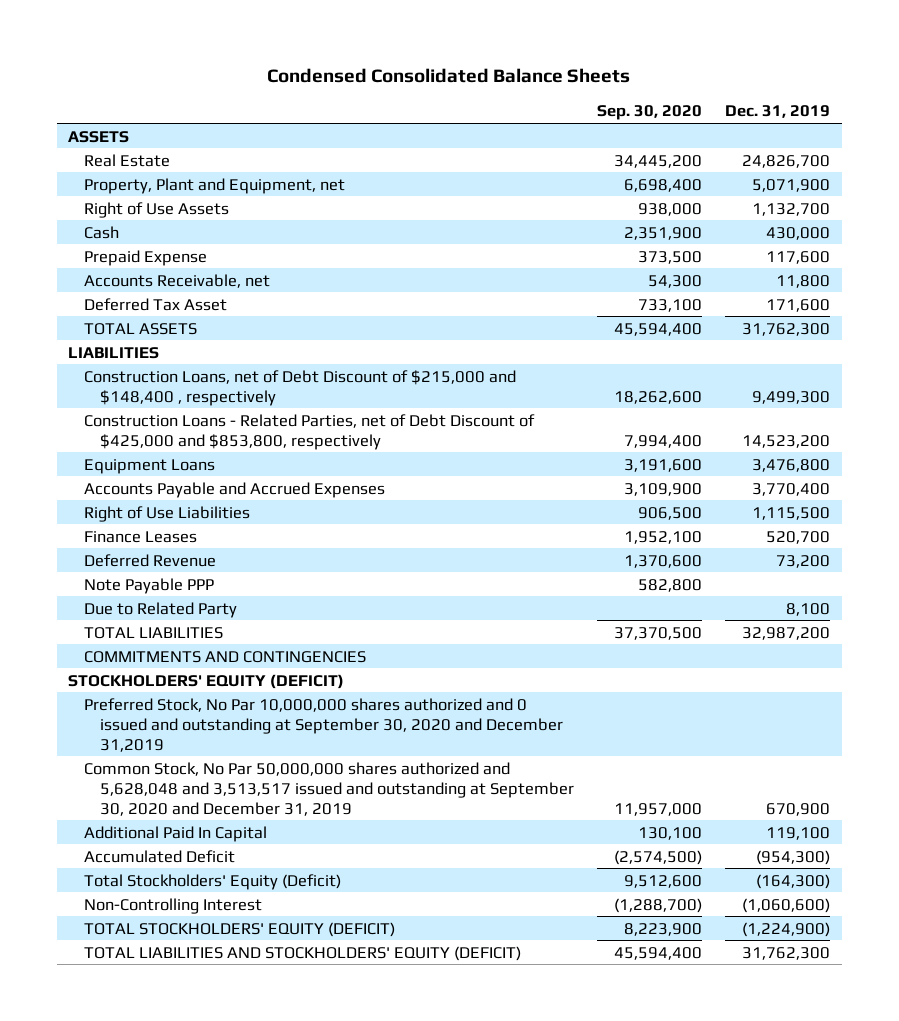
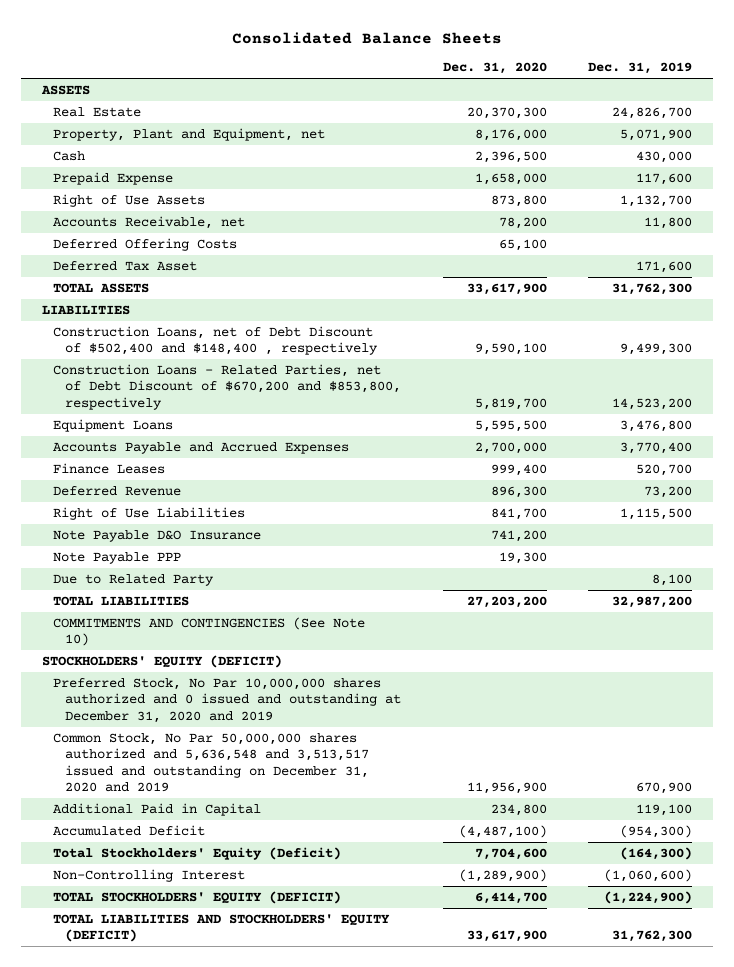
- Condensed Consolidated Balance Sheets
+ Consolidated Balance Sheets
- | Sep. 30, 2020 | Dec. 31, 2019
+ | Dec. 31, 2020 | Dec. 31, 2019
moved down: Right of Use Assets | 873,800 | 1,132,700
+ Deferred Offering Costs | 65,100 |
- Construction Loans, net of Debt Discount of $215,000 and $148,400 , respectively | 18,262,600 | 9,499,300
- Construction Loans - Related Parties, net of Debt Discount of $425,000 and $853,800, respectively | 7,994,400 | 14,523,200
+ Construction Loans, net of Debt Discount of $502,400 and $148,400 , respectively | 9,590,100 | 9,499,300
+ Construction Loans - Related Parties, net of Debt Discount of $670,200 and $853,800, respectively | 5,819,700 | 14,523,200
moved down: Right of Use Liabilities | 841,700 | 1,115,500
+ Note Payable D&O Insurance | 741,200 |
- COMMITMENTS AND CONTINGENCIES
+ COMMITMENTS AND CONTINGENCIES (See Note 10)
- Preferred Stock, No Par 10,000,000 shares authorized and 0 issued and outstanding at September 30, 2020 and December 31,2019
- Common Stock, No Par 50,000,000 shares authorized and 5,628,048 and 3,513,517 issued and outstanding at September 30, 2020 and December 31, 2019 | 11,957,000 | 670,900
- Additional Paid In Capital | 130,100 | 119,100
+ Preferred Stock, No Par 10,000,000 shares authorized and 0 issued and outstanding at December 31, 2020 and 2019
+ Common Stock, No Par 50,000,000 shares authorized and 5,636,548 and 3,513,517 issued and outstanding on December 31, 2020 and 2019 | 11,956,900 | 670,900
+ Additional Paid in Capital | 234,800 | 119,100

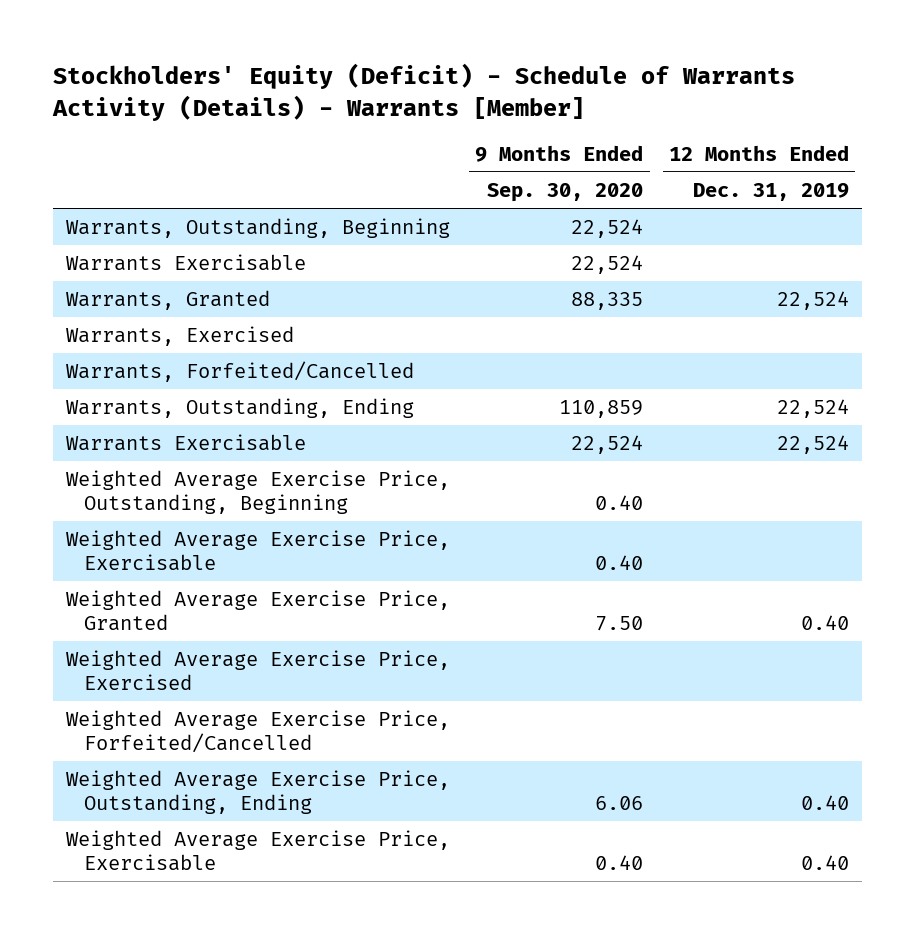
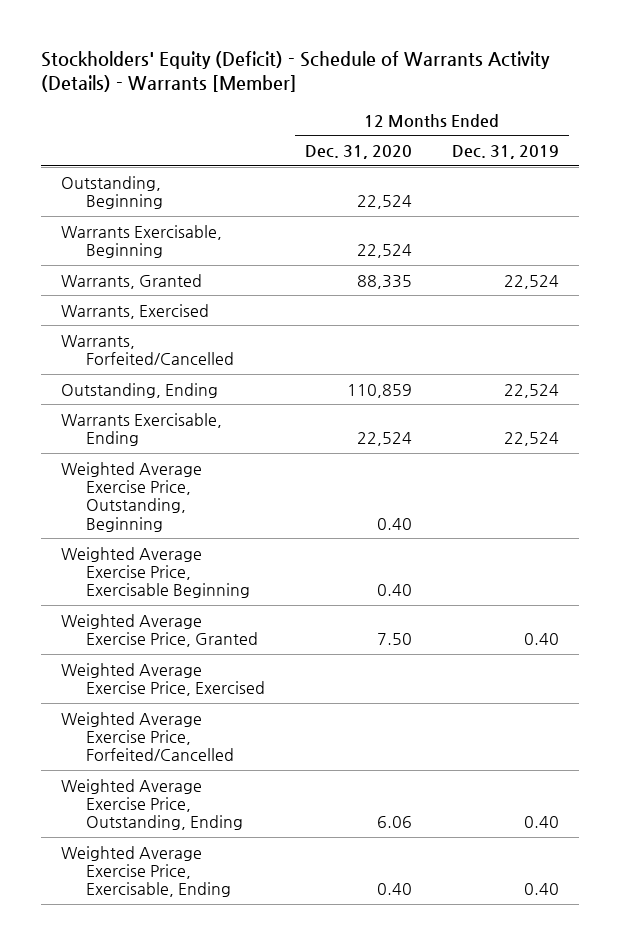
- | 9 Months Ended Sep. 30, 2020 | 12 Months Ended Dec. 31, 2019
+ | 12 Months Ended Dec. 31, 2020 | 12 Months Ended Dec. 31, 2019
- Warrants, Outstanding, Beginning | 22,524 |
- Warrants Exercisable | 22,524 |
+ Outstanding, Beginning | 22,524 |
+ Warrants Exercisable, Beginning | 22,524 |
- Warrants, Outstanding, Ending | 110,859 | 22,524
- Warrants Exercisable | 22,524 | 22,524
+ Outstanding, Ending | 110,859 | 22,524
+ Warrants Exercisable, Ending | 22,524 | 22,524
- Weighted Average Exercise Price, Exercisable | 0.40 |
+ Weighted Average Exercise Price, Exercisable Beginning | 0.40 |
- Weighted Average Exercise Price, Exercisable | 0.40 | 0.40
+ Weighted Average Exercise Price, Exercisable, Ending | 0.40 | 0.40

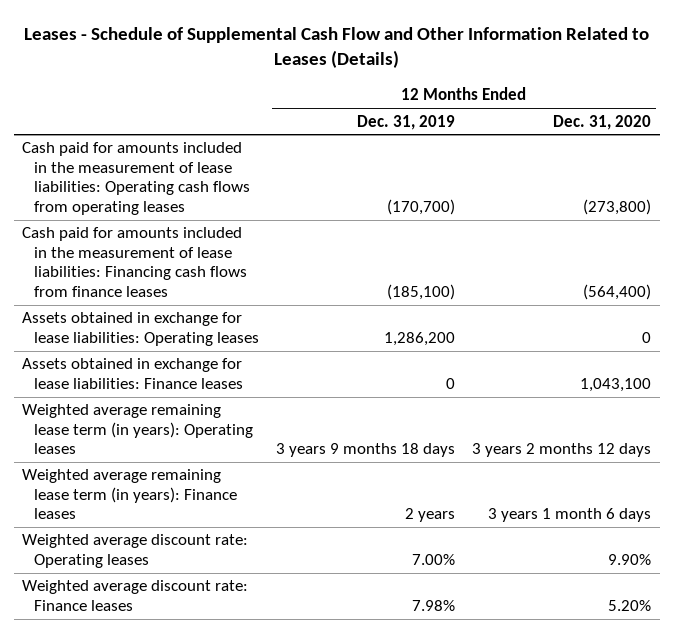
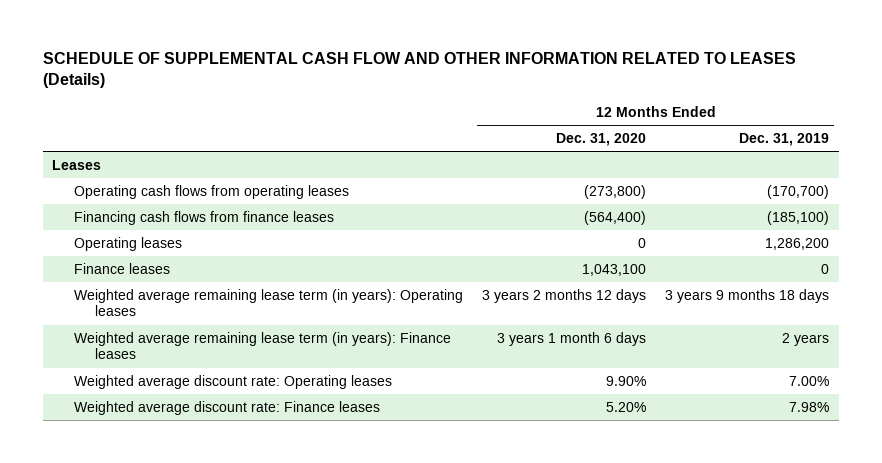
- Leases - Schedule of Supplemental Cash Flow and Other Information Related to Leases (Details)
+ SCHEDULE OF SUPPLEMENTAL CASH FLOW AND OTHER INFORMATION RELATED TO LEASES (Details)
- | 12 Months Ended Dec. 31, 2019 | 12 Months Ended Dec. 31, 2020
+ | 12 Months Ended Dec. 31, 2020 | 12 Months Ended Dec. 31, 2019
- Cash paid for amounts included in the measurement of lease liabilities: Operating cash flows from operating leases | (170,700) | (273,800)
- Cash paid for amounts included in the measurement of lease liabilities: Financing cash flows from finance leases | (185,100) | (564,400)
- Assets obtained in exchange for lease liabilities: Operating leases | 1,286,200 | 0
- Assets obtained in exchange for lease liabilities: Finance leases | 0 | 1,043,100
+ Leases
+ Operating cash flows from operating leases | (273,800) | (170,700)
+ Financing cash flows from finance leases | (564,400) | (185,100)
+ Operating leases | 0 | 1,286,200
+ Finance leases | 1,043,100 | 0

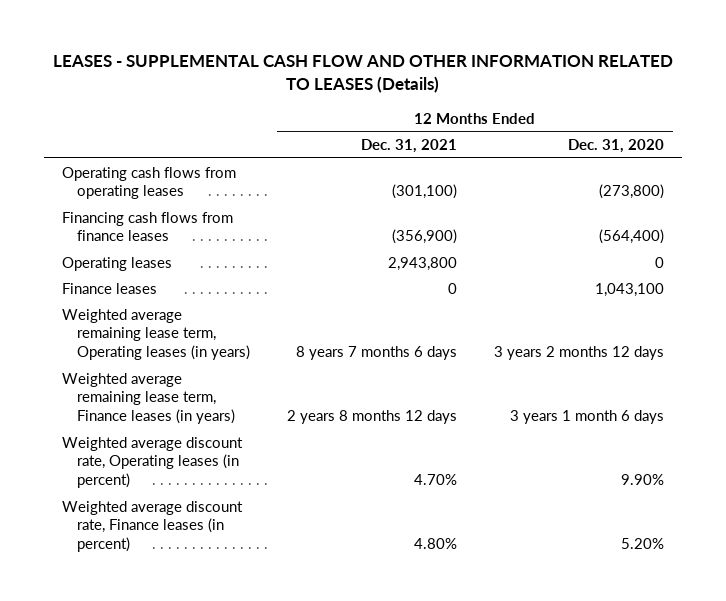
- SCHEDULE OF SUPPLEMENTAL CASH FLOW AND OTHER INFORMATION RELATED TO LEASES (Details)
+ LEASES - SUPPLEMENTAL CASH FLOW AND OTHER INFORMATION RELATED TO LEASES (Details)
- | 12 Months Ended Dec. 31, 2020 | 12 Months Ended Dec. 31, 2019
+ | 12 Months Ended Dec. 31, 2021 | 12 Months Ended Dec. 31, 2020
- Leases
- Weighted average remaining lease term (in years): Operating leases | 3 years 2 months 12 days | 3 years 9 months 18 days
- Weighted average remaining lease term (in years): Finance leases | 3 years 1 month 6 days | 2 years
- Weighted average discount rate: Operating leases | 9.90% | 7.00%
- Weighted average discount rate: Finance leases | 5.20% | 7.98%
+ Weighted average remaining lease term, Operating leases (in years) | 8 years 7 months 6 days | 3 years 2 months 12 days
+ Weighted average remaining lease term, Finance leases (in years) | 2 years 8 months 12 days | 3 years 1 month 6 days
+ Weighted average discount rate, Operating leases (in percent) | 4.70% | 9.90%
+ Weighted average discount rate, Finance leases (in percent) | 4.80% | 5.20%

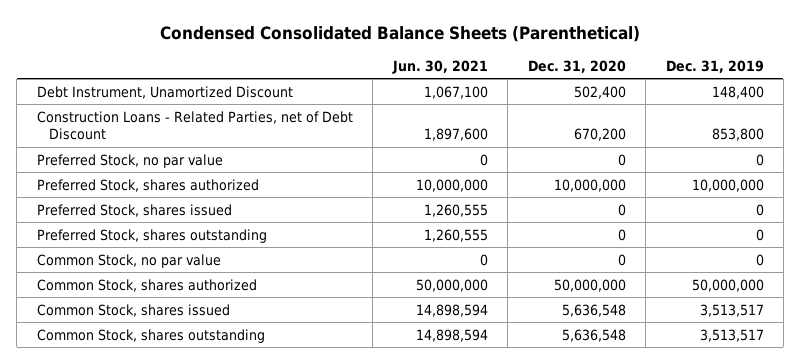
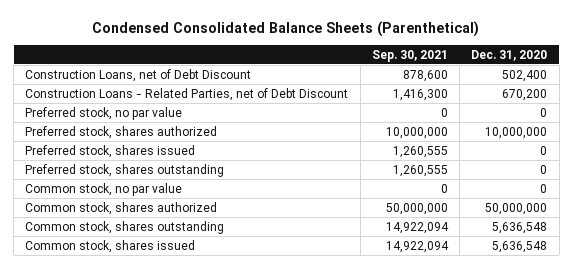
- | Jun. 30, 2021 | Dec. 31, 2020 | Dec. 31, 2019
+ | Sep. 30, 2021 | Dec. 31, 2020
- Debt Instrument, Unamortized Discount | 1,067,100 | 502,400 | 148,400
+ Construction Loans, net of Debt Discount | 878,600 | 502,400
- Preferred Stock, no par value | 0 | 0 | 0
- Preferred Stock, shares authorized | 10,000,000 | 10,000,000 | 10,000,000
- Preferred Stock, shares issued | 1,260,555 | 0 | 0
- Preferred Stock, shares outstanding | 1,260,555 | 0 | 0
- Common Stock, no par value | 0 | 0 | 0
- Common Stock, shares authorized | 50,000,000 | 50,000,000 | 50,000,000
- Common Stock, shares issued | 14,898,594 | 5,636,548 | 3,513,517
- Common Stock, shares outstanding | 14,898,594 | 5,636,548 | 3,513,517
+ Preferred stock, no par value | 0 | 0
+ Preferred stock, shares authorized | 10,000,000 | 10,000,000
+ Preferred stock, shares issued | 1,260,555 | 0
+ Preferred stock, shares outstanding | 1,260,555 | 0
+ Common stock, no par value | 0 | 0
+ Common stock, shares authorized | 50,000,000 | 50,000,000
+ Common stock, shares outstanding | 14,922,094 | 5,636,548
+ Common stock, shares issued | 14,922,094 | 5,636,548

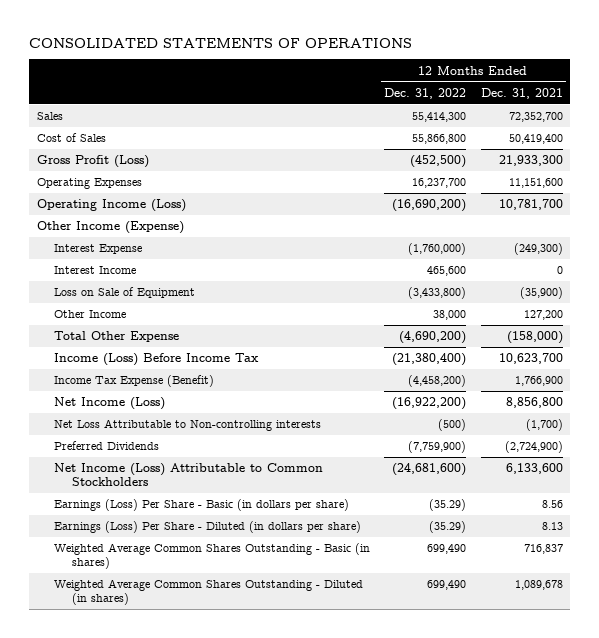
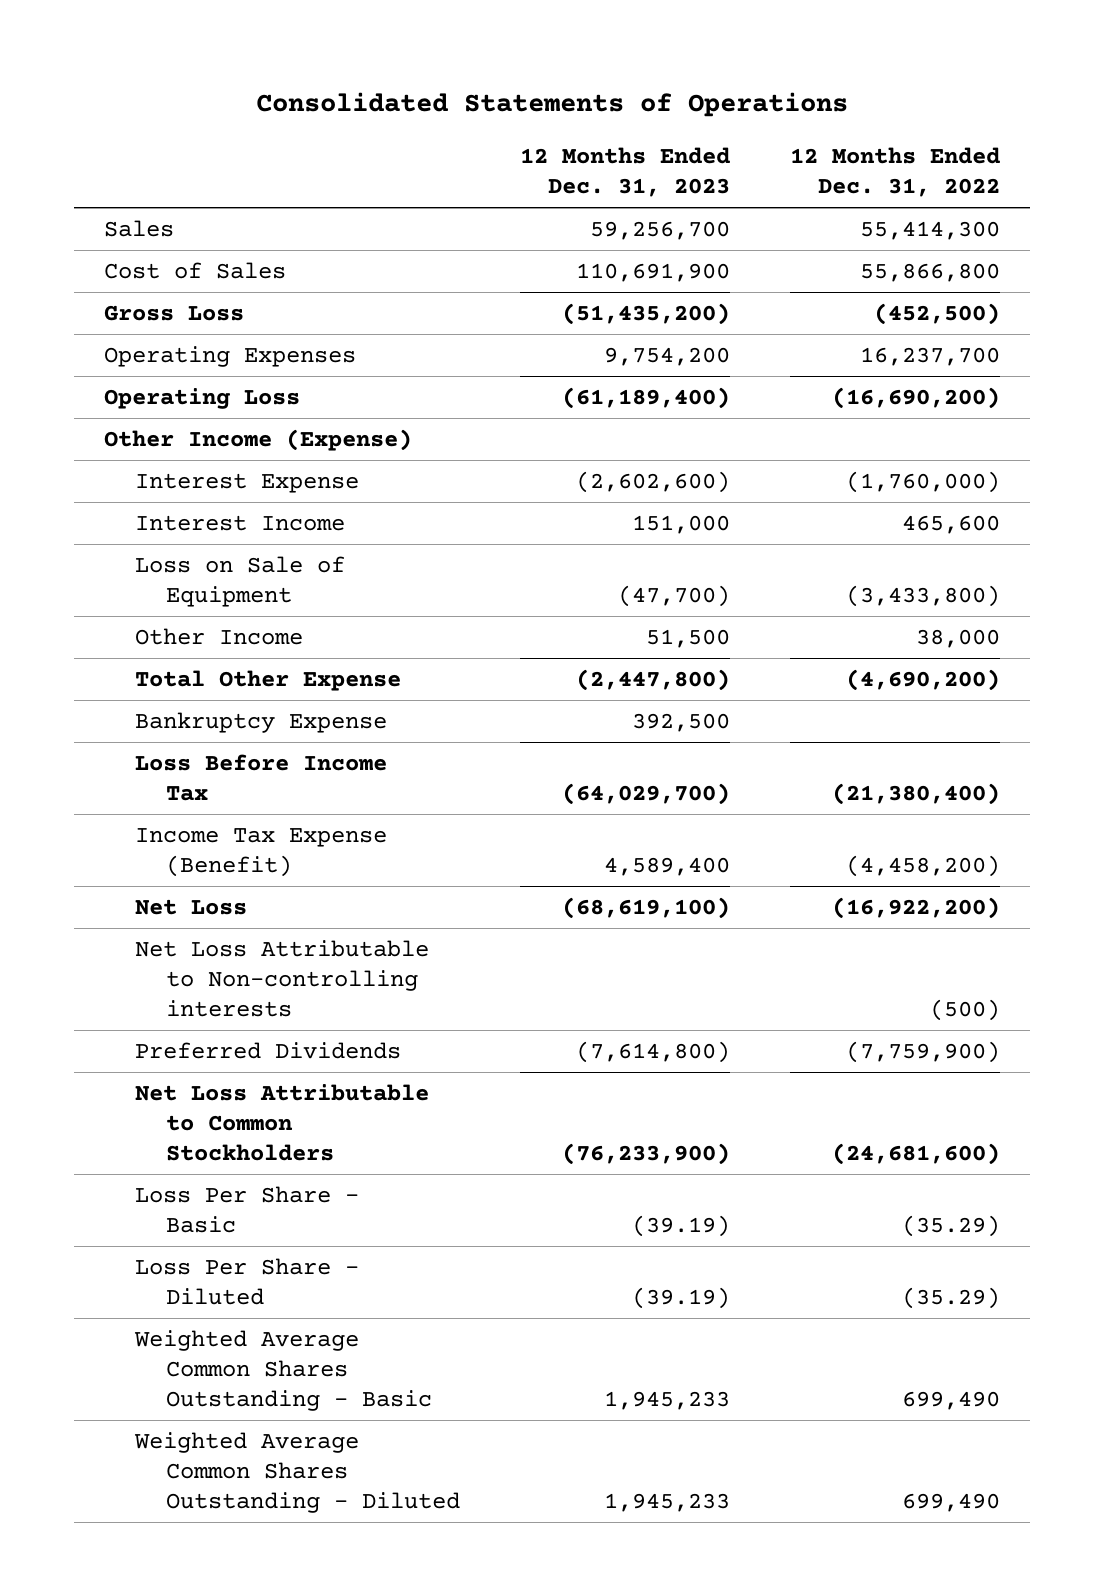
- CONSOLIDATED STATEMENTS OF OPERATIONS
+ Consolidated Statements of Operations
- | 12 Months Ended Dec. 31, 2022 | 12 Months Ended Dec. 31, 2021
+ | 12 Months Ended Dec. 31, 2023 | 12 Months Ended Dec. 31, 2022
- Gross Profit (Loss) | (452,500) | 21,933,300
+ Gross Loss | (51,435,200) | (452,500)
- Operating Income (Loss) | (16,690,200) | 10,781,700
+ Operating Loss | (61,189,400) | (16,690,200)
- Income (Loss) Before Income Tax | (21,380,400) | 10,623,700
+ Bankruptcy Expense | 392,500 |
+ Loss Before Income Tax | (64,029,700) | (21,380,400)
- Net Income (Loss) | (16,922,200) | 8,856,800
+ Net Loss | (68,619,100) | (16,922,200)
- Net Income (Loss) Attributable to Common Stockholders | (24,681,600) | 6,133,600
- Earnings (Loss) Per Share - Basic (in dollars per share) | (35.29) | 8.56
- Earnings (Loss) Per Share - Diluted (in dollars per share) | (35.29) | 8.13
- Weighted Average Common Shares Outstanding - Basic (in shares) | 699,490 | 716,837
- Weighted Average Common Shares Outstanding - Diluted (in shares) | 699,490 | 1,089,678
+ Net Loss Attributable to Common Stockholders | (76,233,900) | (24,681,600)
+ Loss Per Share - Basic | (39.19) | (35.29)
+ Loss Per Share - Diluted | (39.19) | (35.29)
+ Weighted Average Common Shares Outstanding - Basic | 1,945,233 | 699,490
+ Weighted Average Common Shares Outstanding - Diluted | 1,945,233 | 699,490

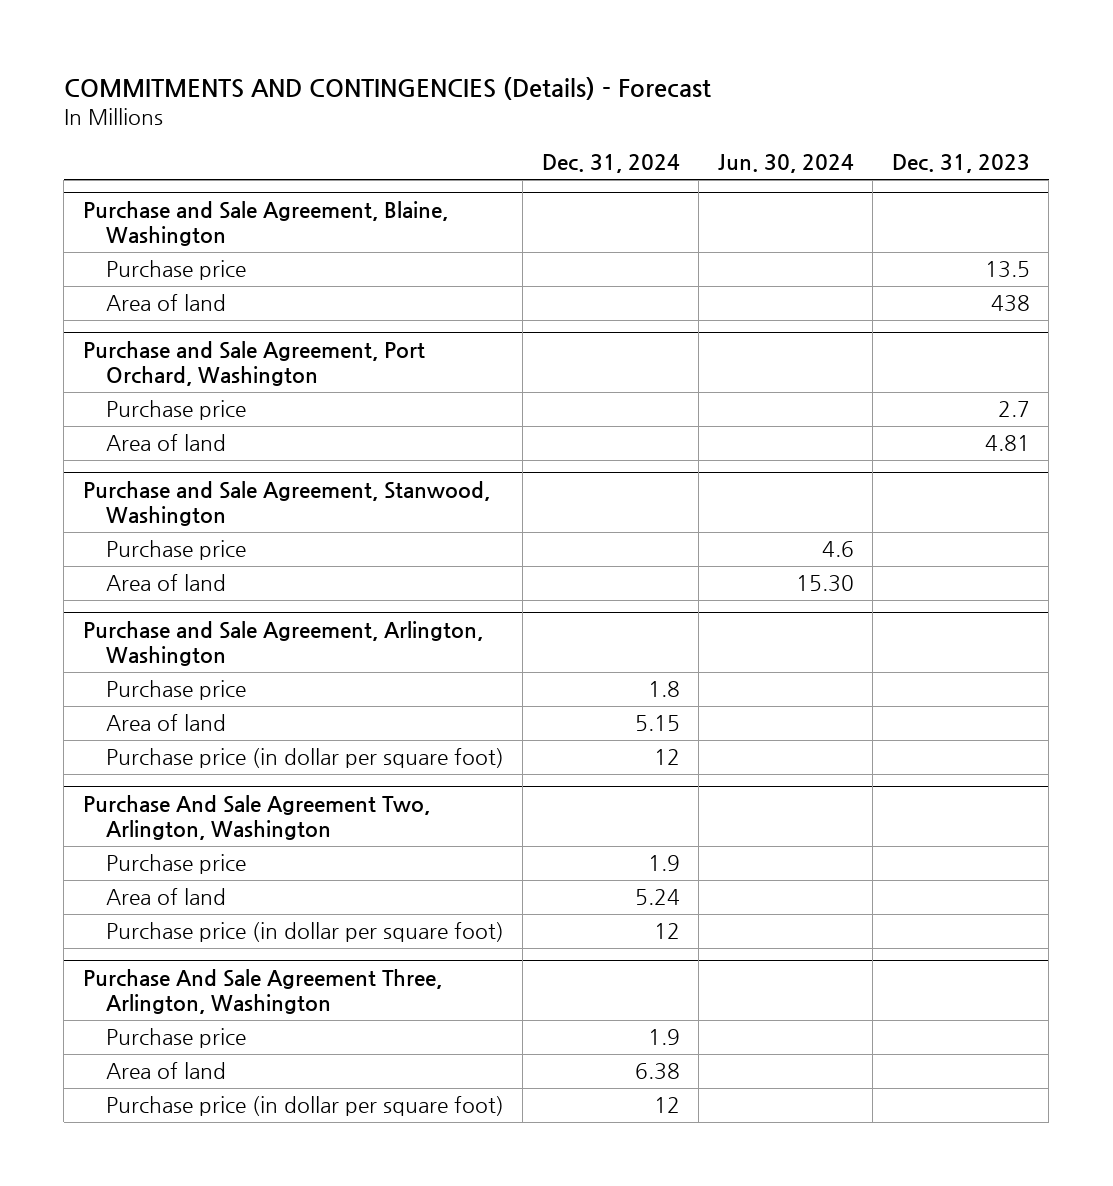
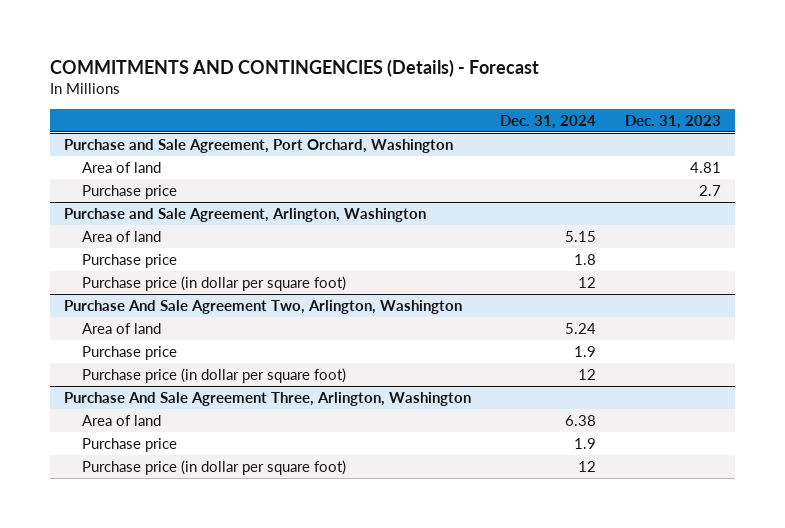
- | Dec. 31, 2024 | Jun. 30, 2024 | Dec. 31, 2023
+ | Dec. 31, 2024 | Dec. 31, 2023
- Purchase and Sale Agreement, Blaine, Washington
- Purchase price | | | 13.5
- Area of land | | | 438
- Purchase and Sale Agreement, Stanwood, Washington
- Purchase price | | 4.6 |
- Area of land | | 15.30 |
@ Purchase and Sale Agreement, Port Orchard, Washington
moved down: Purchase price | | 2.7
@ Purchase and Sale Agreement, Arlington, Washington
moved down: Purchase price | 1.8 |
@ Purchase And Sale Agreement Two, Arlington, Washington
moved down: Purchase price | 1.9 |
@ Purchase And Sale Agreement Three, Arlington, Washington
moved down: Purchase price | 1.9 |

